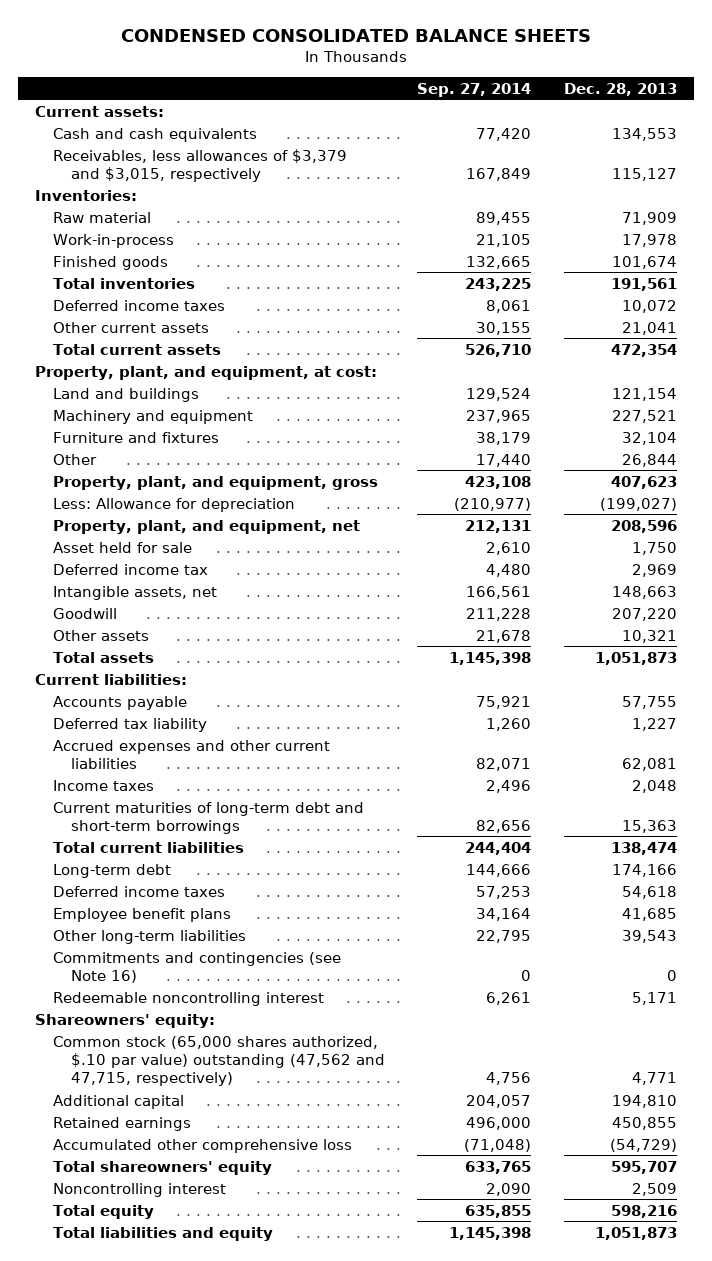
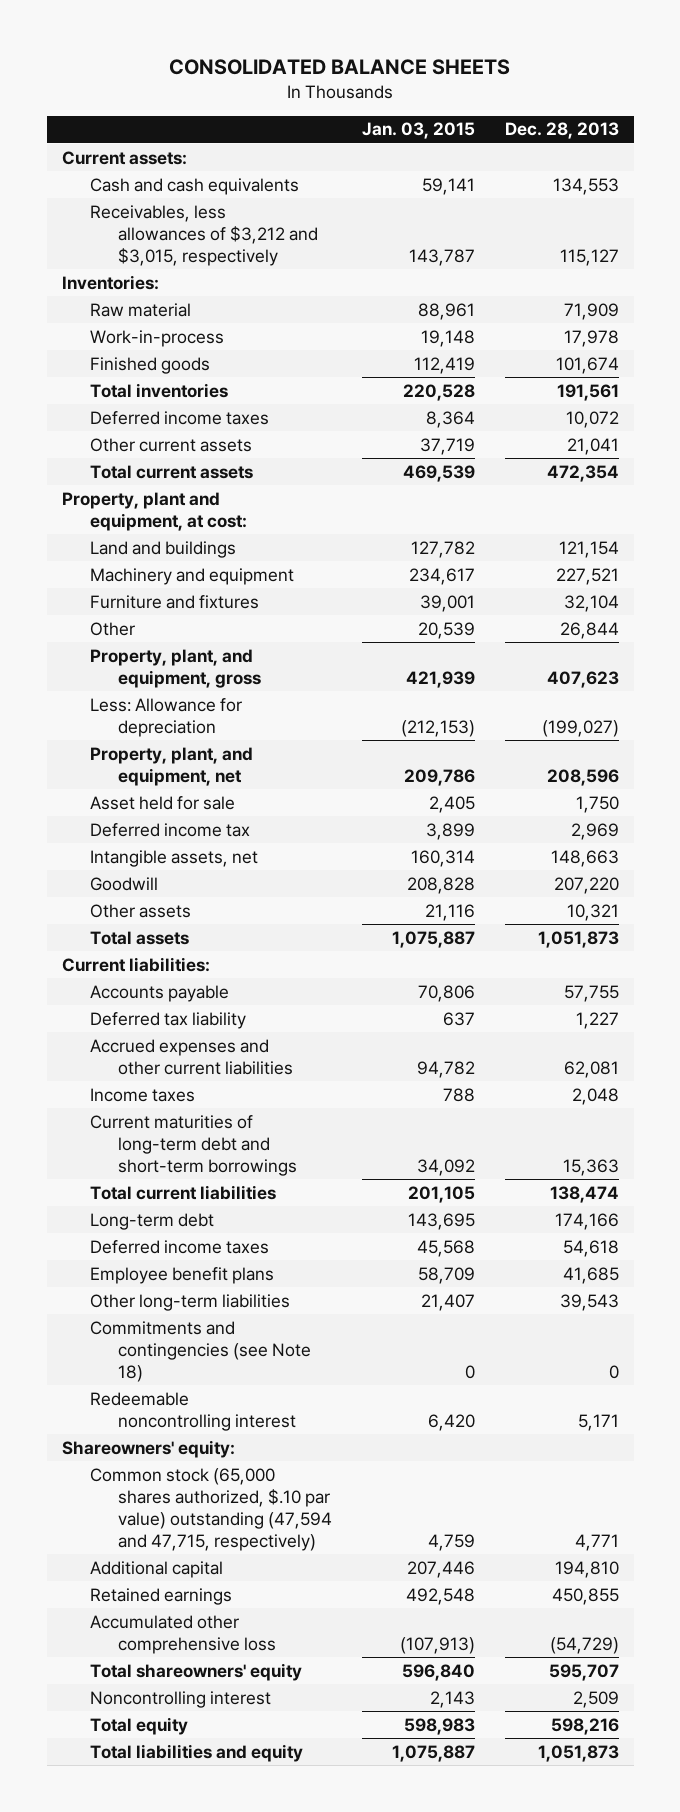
- CONDENSED CONSOLIDATED BALANCE SHEETS
+ CONSOLIDATED BALANCE SHEETS
- | Sep. 27, 2014 | Dec. 28, 2013
+ | Jan. 03, 2015 | Dec. 28, 2013
- Receivables, less allowances of $3,379 and $3,015, respectively | 167,849 | 115,127
+ Receivables, less allowances of $3,212 and $3,015, respectively | 143,787 | 115,127
- Property, plant, and equipment, at cost:
+ Property, plant and equipment, at cost:
- Commitments and contingencies (see Note 16) | 0 | 0
+ Commitments and contingencies (see Note 18) | 0 | 0
- Common stock (65,000 shares authorized, $.10 par value) outstanding (47,562 and 47,715, respectively) | 4,756 | 4,771
+ Common stock (65,000 shares authorized, $.10 par value) outstanding (47,594 and 47,715, respectively) | 4,759 | 4,771

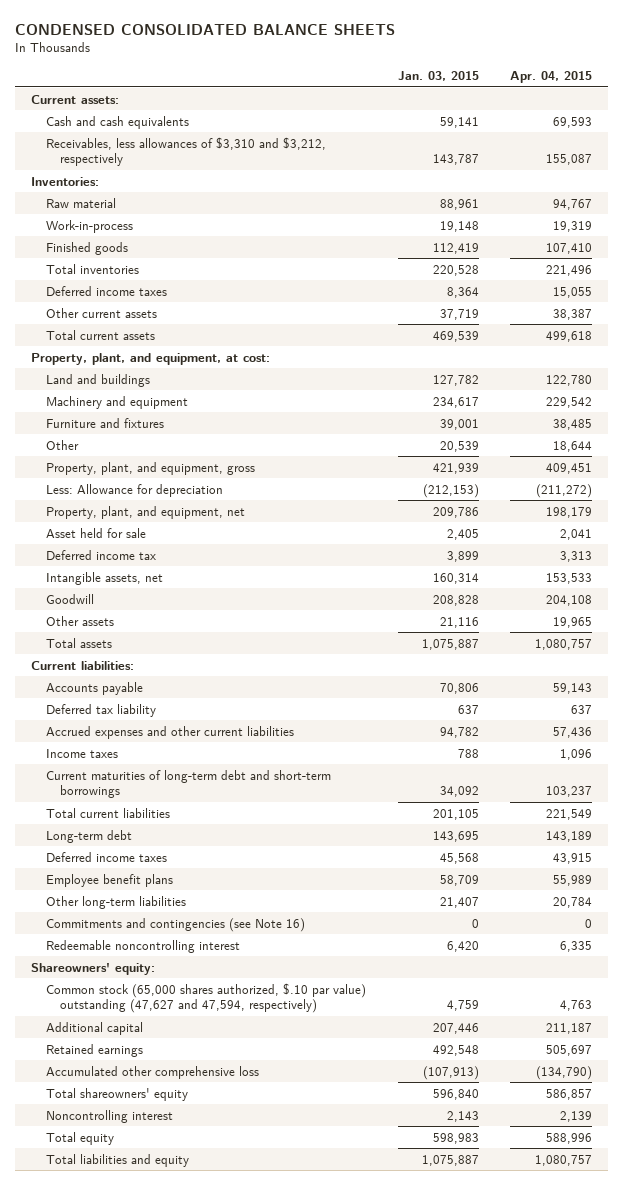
- CONSOLIDATED BALANCE SHEETS
+ CONDENSED CONSOLIDATED BALANCE SHEETS
- | Jan. 03, 2015 | Dec. 28, 2013
+ | Jan. 03, 2015 | Apr. 04, 2015
- Receivables, less allowances of $3,212 and $3,015, respectively | 143,787 | 115,127
+ Receivables, less allowances of $3,310 and $3,212, respectively | 143,787 | 155,087
- Property, plant and equipment, at cost:
+ Property, plant, and equipment, at cost:
- Commitments and contingencies (see Note 18) | 0 | 0
+ Commitments and contingencies (see Note 16) | 0 | 0
- Common stock (65,000 shares authorized, $.10 par value) outstanding (47,594 and 47,715, respectively) | 4,759 | 4,771
+ Common stock (65,000 shares authorized, $.10 par value) outstanding (47,627 and 47,594, respectively) | 4,759 | 4,763

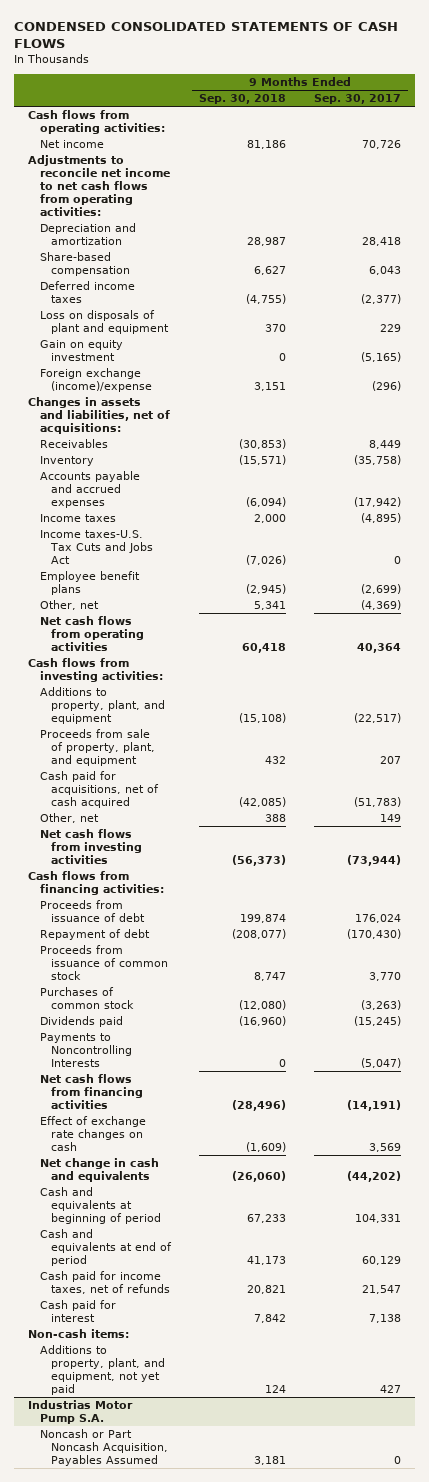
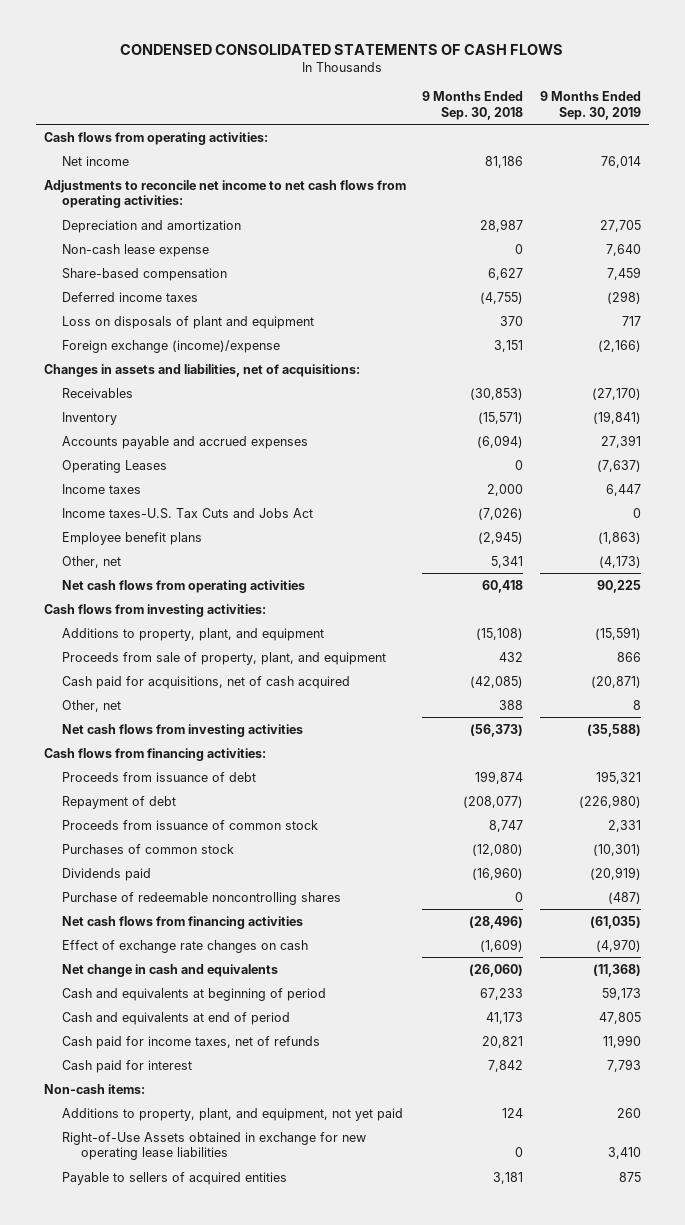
- | 9 Months Ended Sep. 30, 2018 | 9 Months Ended Sep. 30, 2017
+ | 9 Months Ended Sep. 30, 2018 | 9 Months Ended Sep. 30, 2019
+ Non-cash lease expense | 0 | 7,640
- Gain on equity investment | 0 | (5,165)
+ Operating Leases | 0 | (7,637)
- Payments to Noncontrolling Interests | 0 | (5,047)
+ Purchase of redeemable noncontrolling shares | 0 | (487)
- Industrias Motor Pump S.A.
- Noncash or Part Noncash Acquisition, Payables Assumed | 3,181 | 0
+ Right-of-Use Assets obtained in exchange for new operating lease liabilities | 0 | 3,410
+ Payable to sellers of acquired entities | 3,181 | 875

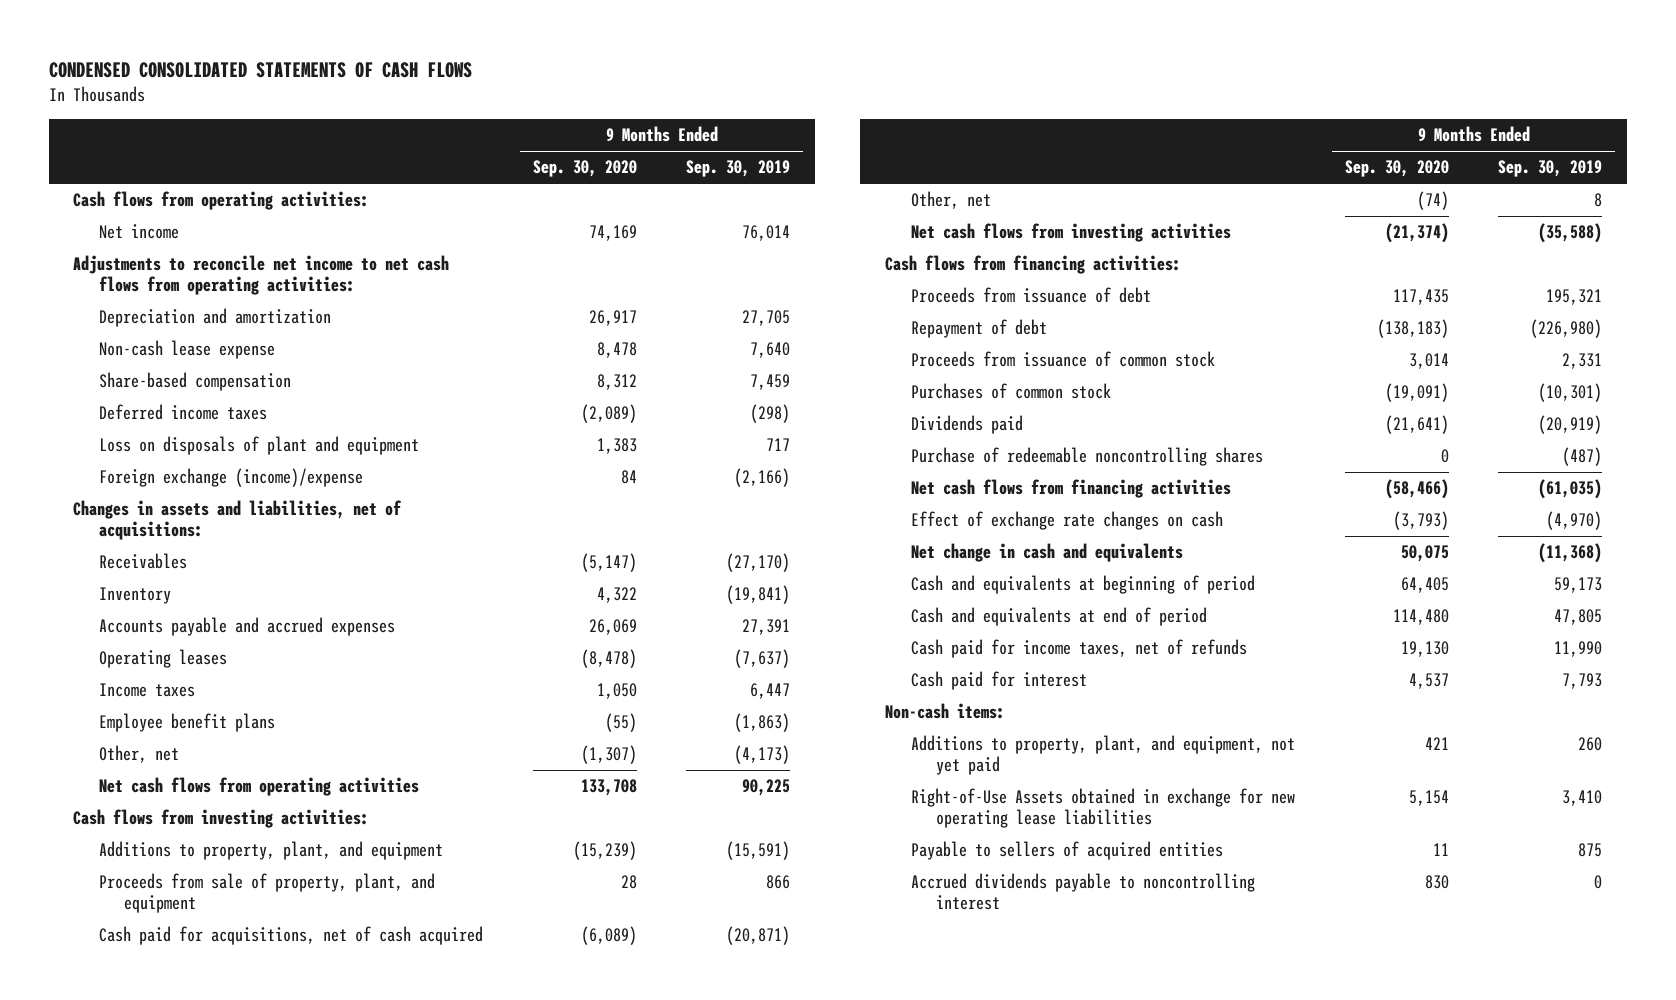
- | 9 Months Ended Sep. 30, 2018 | 9 Months Ended Sep. 30, 2019
+ | 9 Months Ended Sep. 30, 2020 | 9 Months Ended Sep. 30, 2019
- Operating Leases | 0 | (7,637)
+ Operating leases | (8,478) | (7,637)
- Income taxes-U.S. Tax Cuts and Jobs Act | (7,026) | 0
+ Accrued dividends payable to noncontrolling interest | 830 | 0

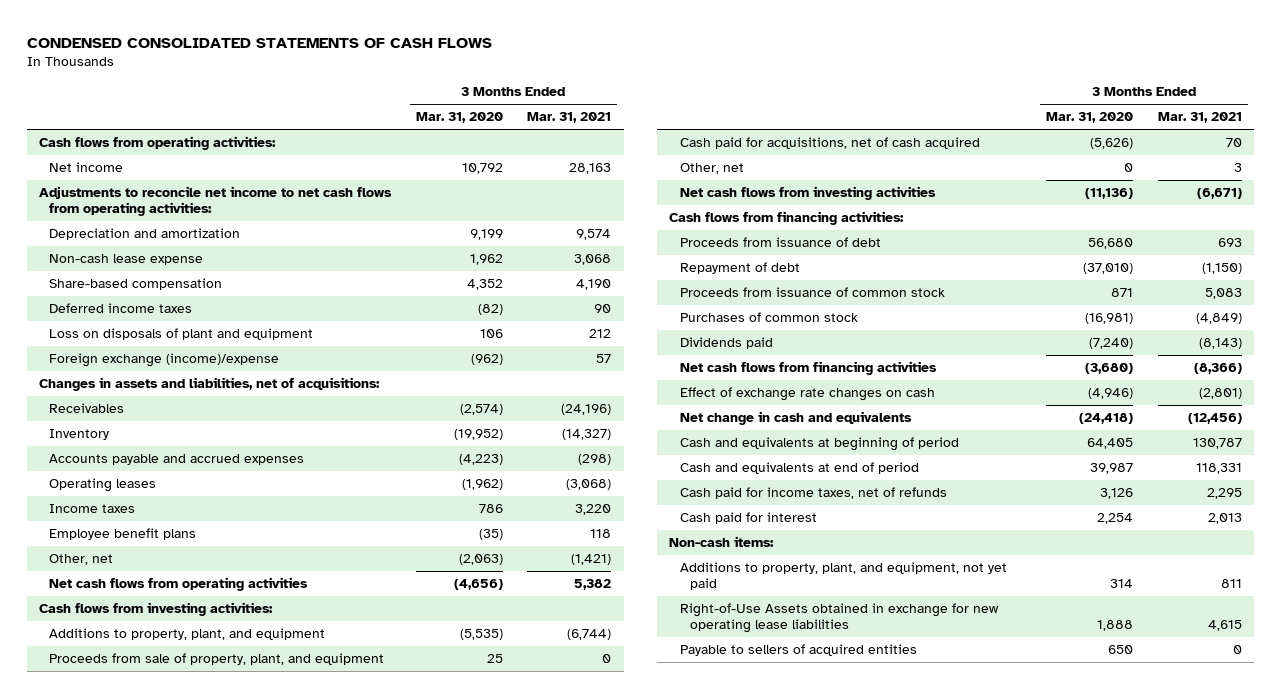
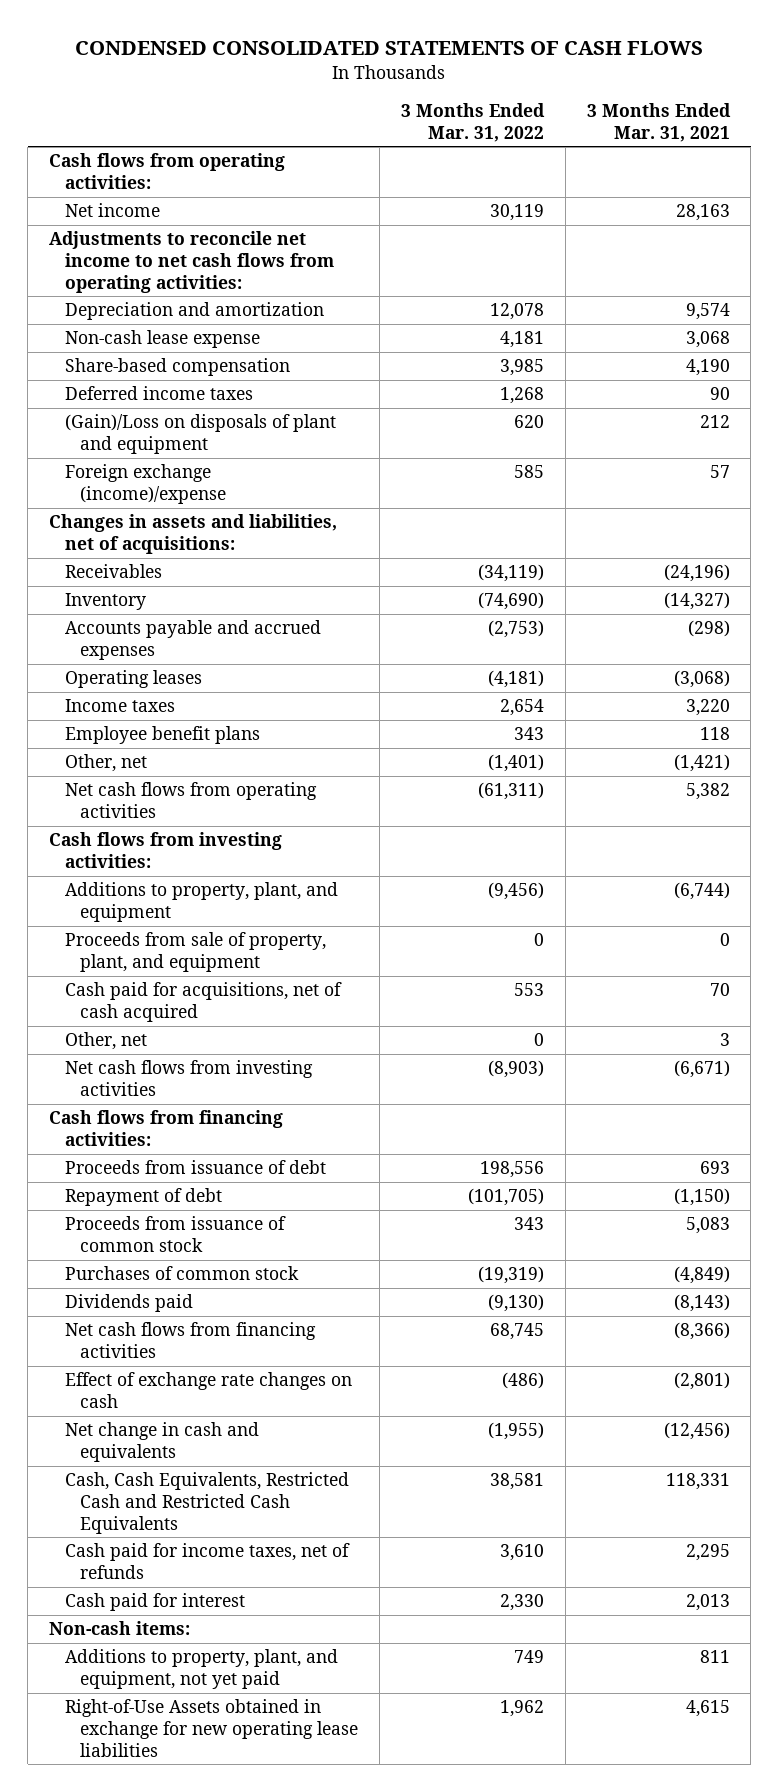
- | 3 Months Ended Mar. 31, 2020 | 3 Months Ended Mar. 31, 2021
+ | 3 Months Ended Mar. 31, 2022 | 3 Months Ended Mar. 31, 2021
- Loss on disposals of plant and equipment | 106 | 212
+ (Gain)/Loss on disposals of plant and equipment | 620 | 212
- Cash and equivalents at beginning of period | 64,405 | 130,787
- Cash and equivalents at end of period | 39,987 | 118,331
+ Cash, Cash Equivalents, Restricted Cash and Restricted Cash Equivalents | 38,581 | 118,331
- Payable to sellers of acquired entities | 650 | 0

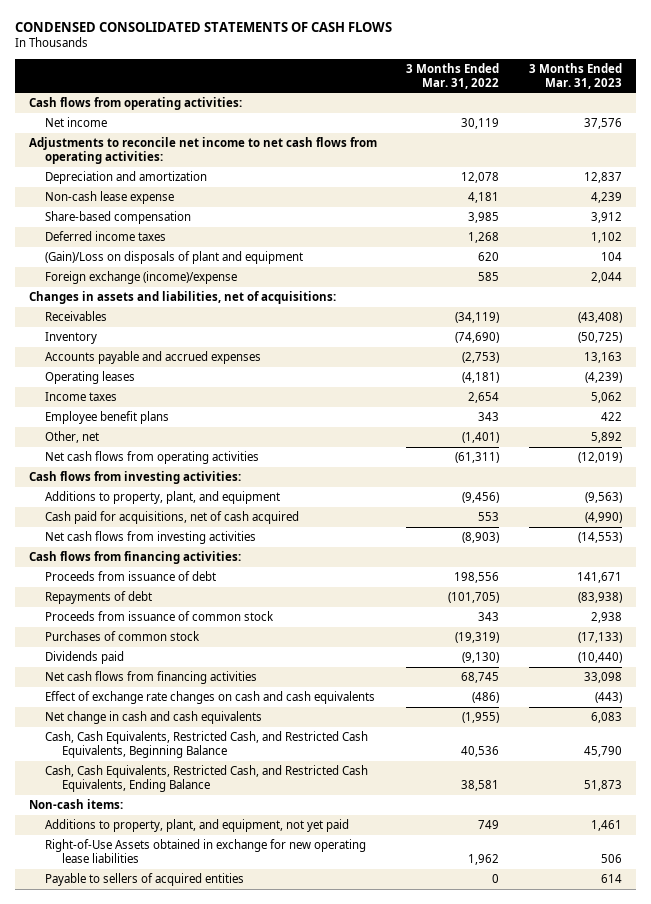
- | 3 Months Ended Mar. 31, 2022 | 3 Months Ended Mar. 31, 2021
+ | 3 Months Ended Mar. 31, 2022 | 3 Months Ended Mar. 31, 2023
- Proceeds from sale of property, plant, and equipment | 0 | 0
- Other, net | 0 | 3
- Repayment of debt | (101,705) | (1,150)
+ Repayments of debt | (101,705) | (83,938)
- Effect of exchange rate changes on cash | (486) | (2,801)
- Net change in cash and equivalents | (1,955) | (12,456)
- Cash, Cash Equivalents, Restricted Cash and Restricted Cash Equivalents | 38,581 | 118,331
- Cash paid for income taxes, net of refunds | 3,610 | 2,295
- Cash paid for interest | 2,330 | 2,013
+ Effect of exchange rate changes on cash and cash equivalents | (486) | (443)
+ Net change in cash and cash equivalents | (1,955) | 6,083
+ Cash, Cash Equivalents, Restricted Cash, and Restricted Cash Equivalents, Beginning Balance | 40,536 | 45,790
+ Cash, Cash Equivalents, Restricted Cash, and Restricted Cash Equivalents, Ending Balance | 38,581 | 51,873
+ Payable to sellers of acquired entities | 0 | 614

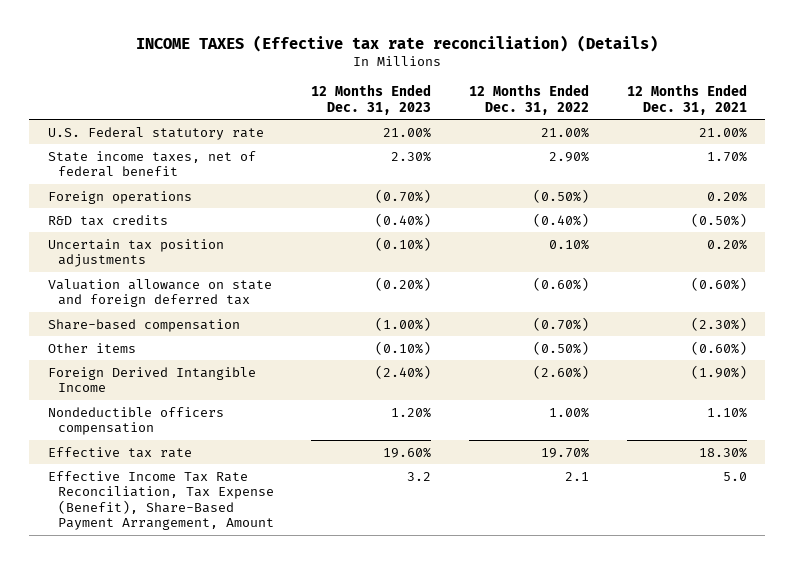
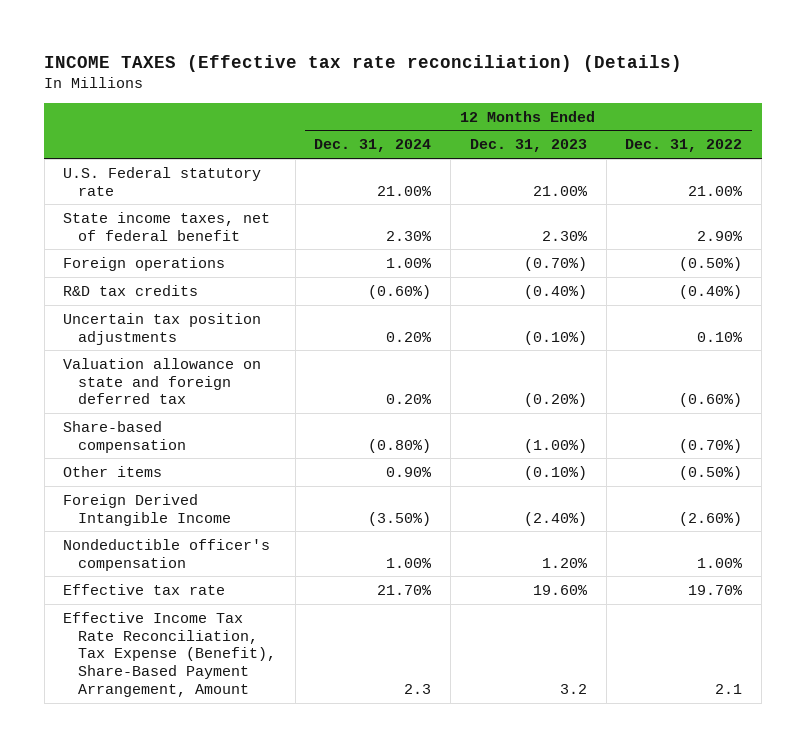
- | 12 Months Ended Dec. 31, 2023 | 12 Months Ended Dec. 31, 2022 | 12 Months Ended Dec. 31, 2021
+ | 12 Months Ended Dec. 31, 2024 | 12 Months Ended Dec. 31, 2023 | 12 Months Ended Dec. 31, 2022
- Nondeductible officers compensation | 1.20% | 1.00% | 1.10%
+ Nondeductible officer's compensation | 1.00% | 1.20% | 1.00%

